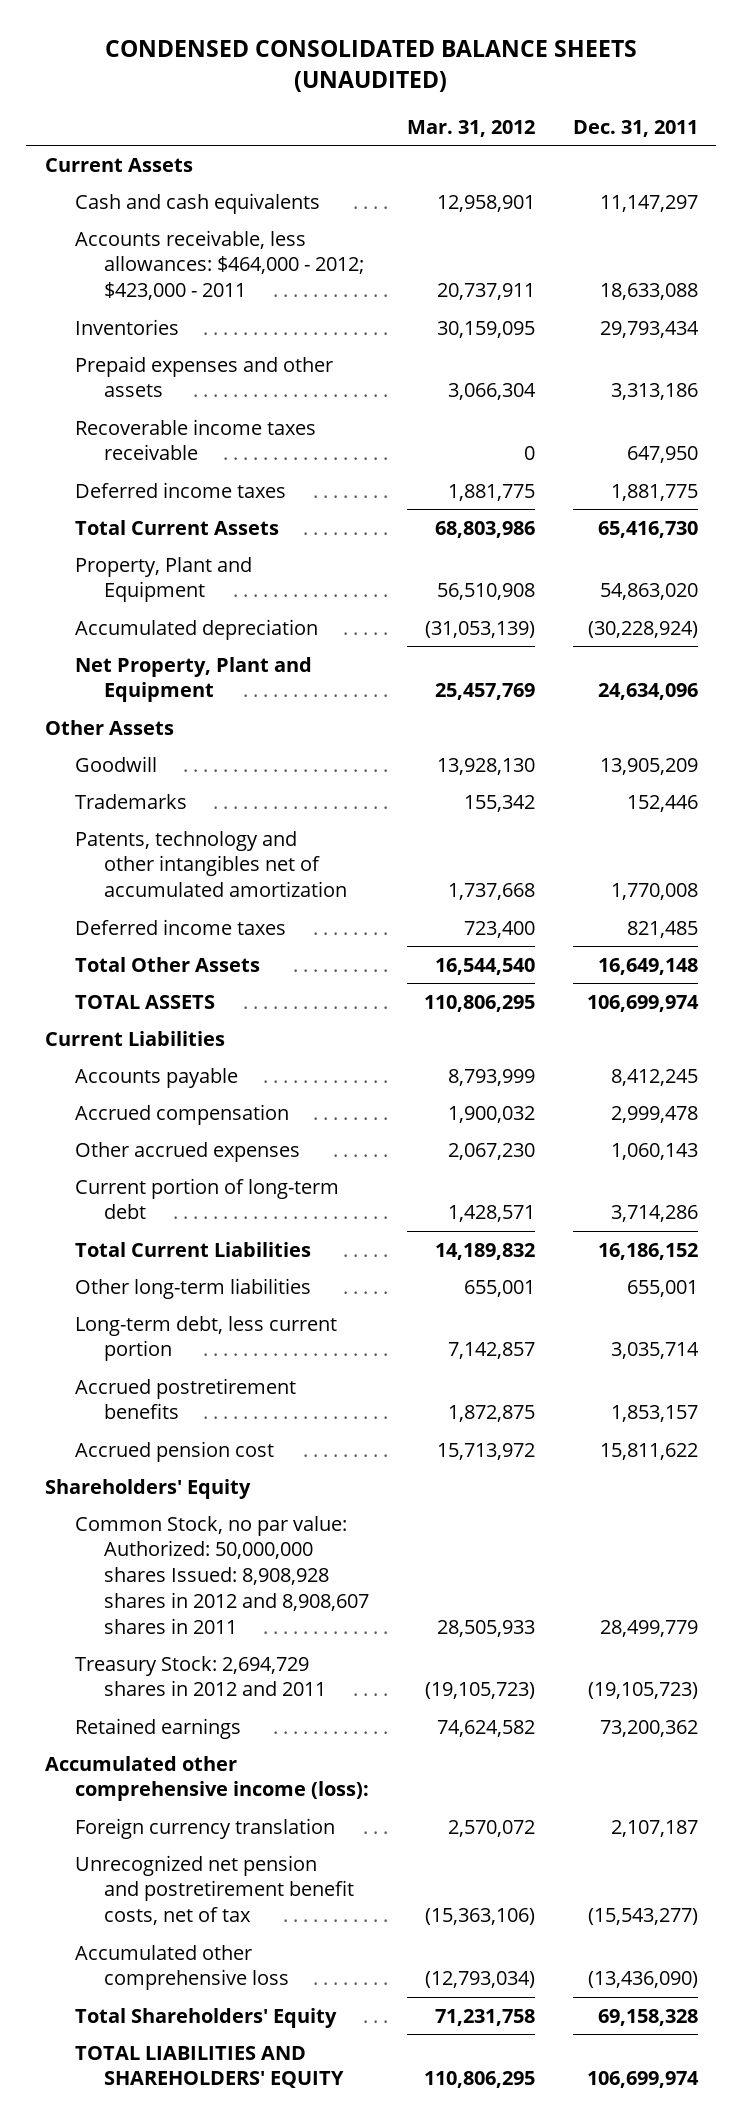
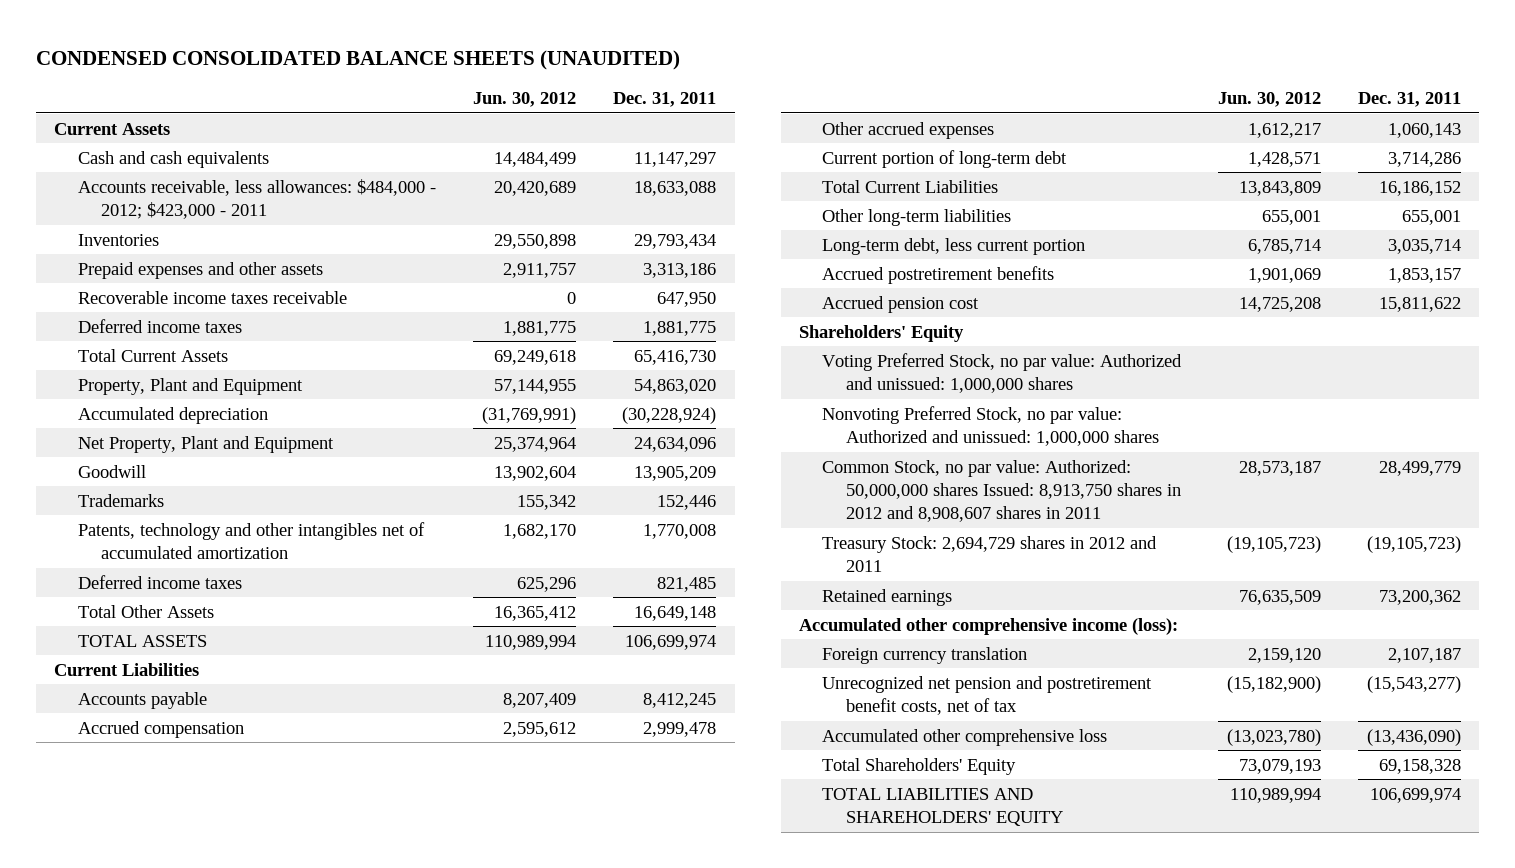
- | Mar. 31, 2012 | Dec. 31, 2011
+ | Jun. 30, 2012 | Dec. 31, 2011
- Accounts receivable, less allowances: $464,000 - 2012; $423,000 - 2011 | 20,737,911 | 18,633,088
+ Accounts receivable, less allowances: $484,000 - 2012; $423,000 - 2011 | 20,420,689 | 18,633,088
- Other Assets
- Common Stock, no par value: Authorized: 50,000,000 shares Issued: 8,908,928 shares in 2012 and 8,908,607 shares in 2011 | 28,505,933 | 28,499,779
+ Voting Preferred Stock, no par value: Authorized and unissued: 1,000,000 shares
+ Nonvoting Preferred Stock, no par value: Authorized and unissued: 1,000,000 shares
+ Common Stock, no par value: Authorized: 50,000,000 shares Issued: 8,913,750 shares in 2012 and 8,908,607 shares in 2011 | 28,573,187 | 28,499,779

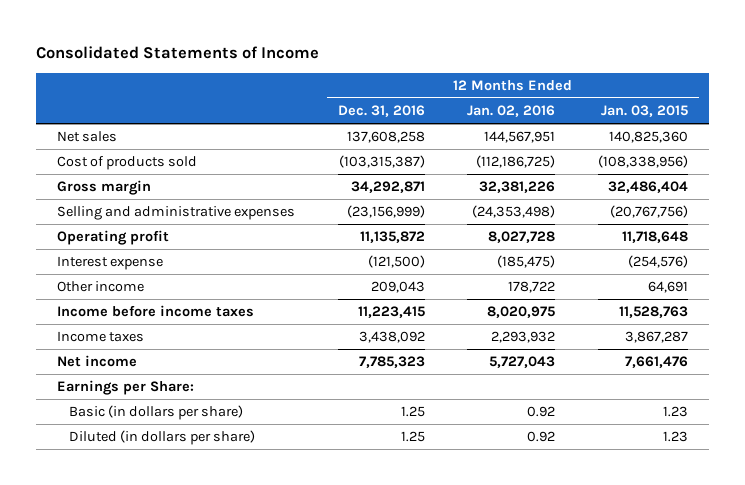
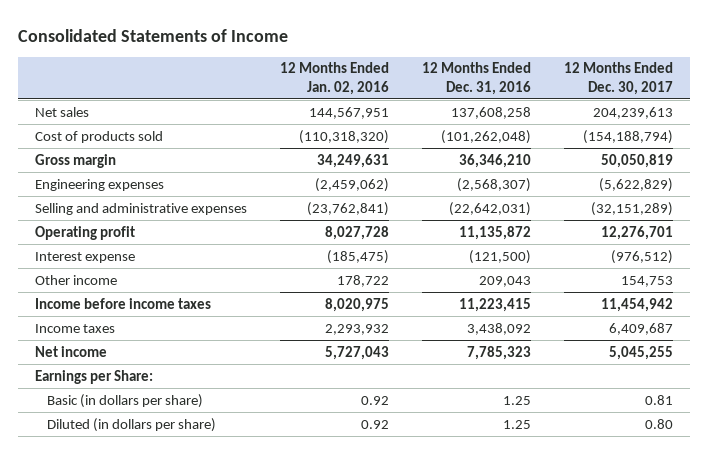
- | 12 Months Ended Dec. 31, 2016 | 12 Months Ended Jan. 02, 2016 | 12 Months Ended Jan. 03, 2015
+ | 12 Months Ended Jan. 02, 2016 | 12 Months Ended Dec. 31, 2016 | 12 Months Ended Dec. 30, 2017
- Cost of products sold | (103,315,387) | (112,186,725) | (108,338,956)
- Gross margin | 34,292,871 | 32,381,226 | 32,486,404
- Selling and administrative expenses | (23,156,999) | (24,353,498) | (20,767,756)
+ Cost of products sold | (110,318,320) | (101,262,048) | (154,188,794)
+ Gross margin | 34,249,631 | 36,346,210 | 50,050,819
+ Engineering expenses | (2,459,062) | (2,568,307) | (5,622,829)
+ Selling and administrative expenses | (23,762,841) | (22,642,031) | (32,151,289)

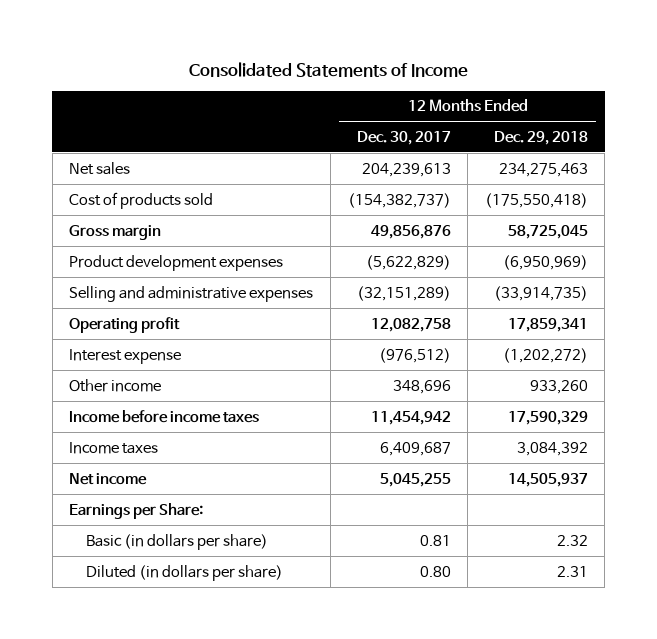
- | 12 Months Ended Jan. 02, 2016 | 12 Months Ended Dec. 31, 2016 | 12 Months Ended Dec. 30, 2017
+ | 12 Months Ended Dec. 30, 2017 | 12 Months Ended Dec. 29, 2018
- Cost of products sold | (110,318,320) | (101,262,048) | (154,188,794)
- Gross margin | 34,249,631 | 36,346,210 | 50,050,819
- Engineering expenses | (2,459,062) | (2,568,307) | (5,622,829)
+ Cost of products sold | (154,382,737) | (175,550,418)
+ Gross margin | 49,856,876 | 58,725,045
+ Product development expenses | (5,622,829) | (6,950,969)
- Operating profit | 8,027,728 | 11,135,872 | 12,276,701
+ Operating profit | 12,082,758 | 17,859,341
- Other income | 178,722 | 209,043 | 154,753
+ Other income | 348,696 | 933,260

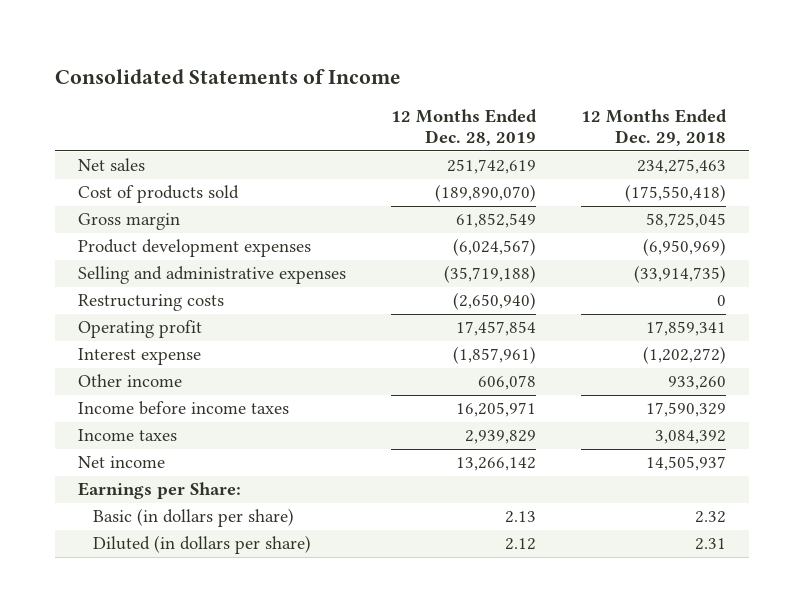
- | 12 Months Ended Dec. 30, 2017 | 12 Months Ended Dec. 29, 2018
+ | 12 Months Ended Dec. 28, 2019 | 12 Months Ended Dec. 29, 2018
+ Restructuring costs | (2,650,940) | 0

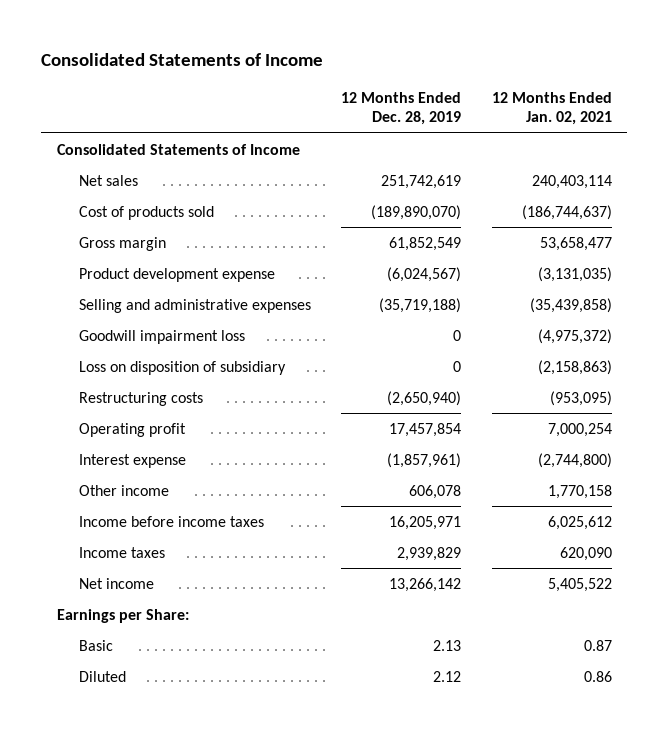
- | 12 Months Ended Dec. 28, 2019 | 12 Months Ended Dec. 29, 2018
+ | 12 Months Ended Dec. 28, 2019 | 12 Months Ended Jan. 02, 2021
+ Consolidated Statements of Income
- Product development expenses | (6,024,567) | (6,950,969)
+ Product development expense | (6,024,567) | (3,131,035)
+ Goodwill impairment loss | 0 | (4,975,372)
+ Loss on disposition of subsidiary | 0 | (2,158,863)
- Basic (in dollars per share) | 2.13 | 2.32
- Diluted (in dollars per share) | 2.12 | 2.31
+ Basic | 2.13 | 0.87
+ Diluted | 2.12 | 0.86

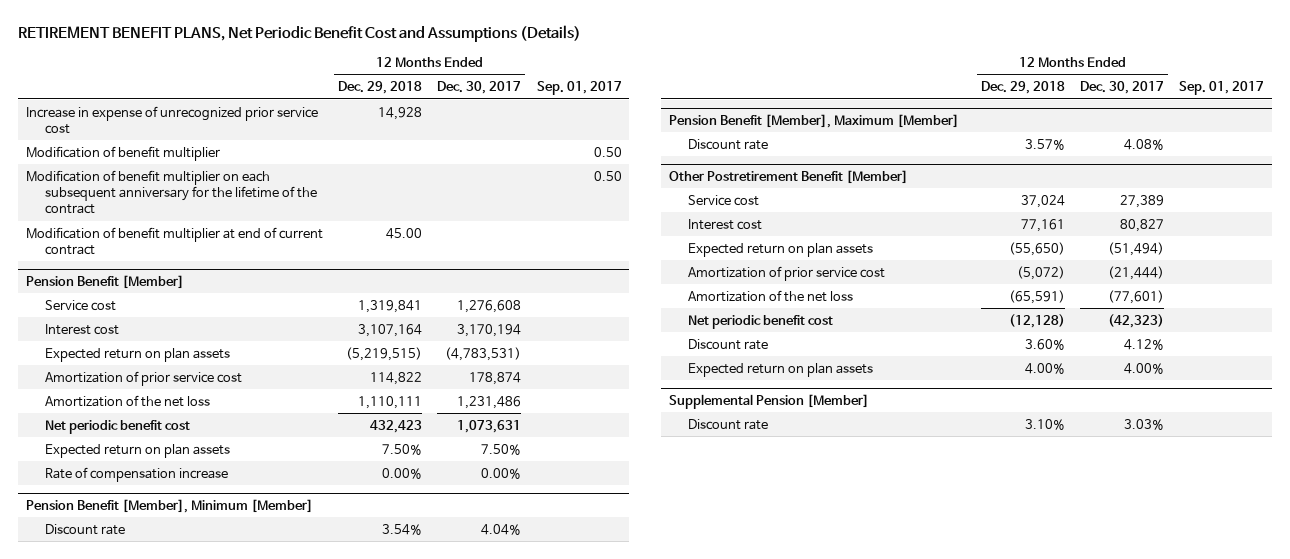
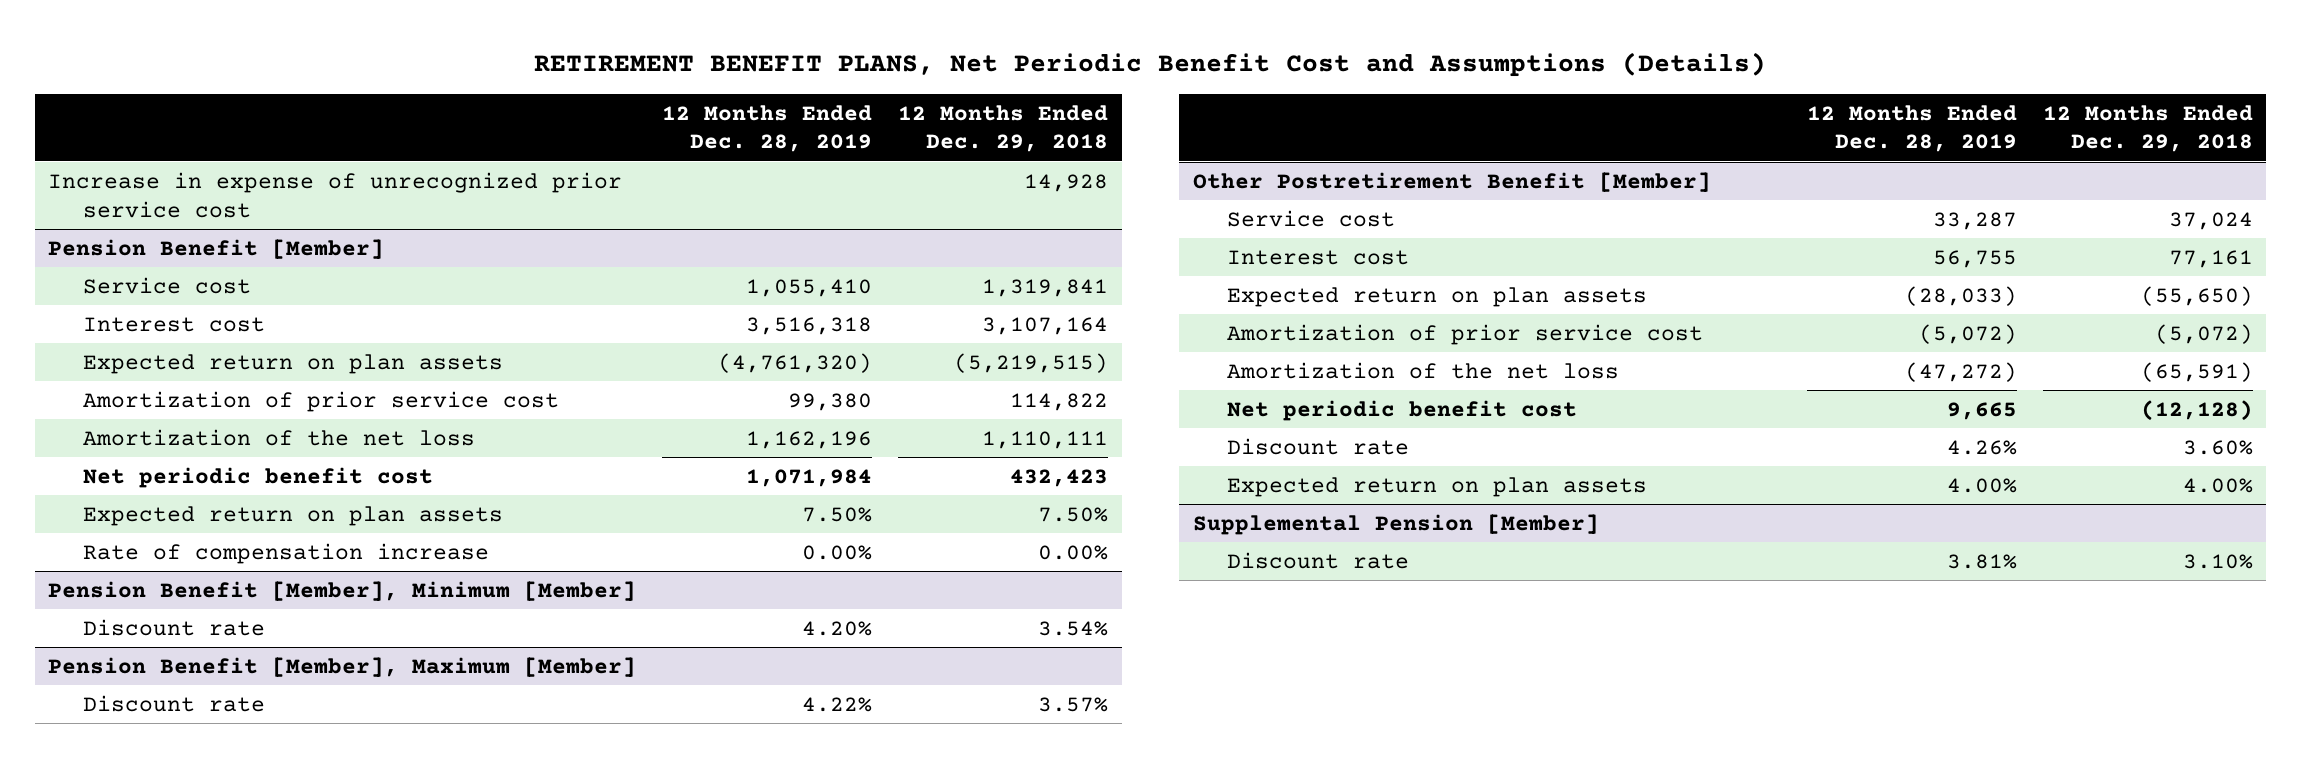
- | 12 Months Ended Dec. 29, 2018 | 12 Months Ended Dec. 30, 2017 | Sep. 01, 2017
+ | 12 Months Ended Dec. 28, 2019 | 12 Months Ended Dec. 29, 2018
- Modification of benefit multiplier | | | 0.50
- Modification of benefit multiplier on each subsequent anniversary for the lifetime of the contract | | | 0.50
- Modification of benefit multiplier at end of current contract | 45.00 | |

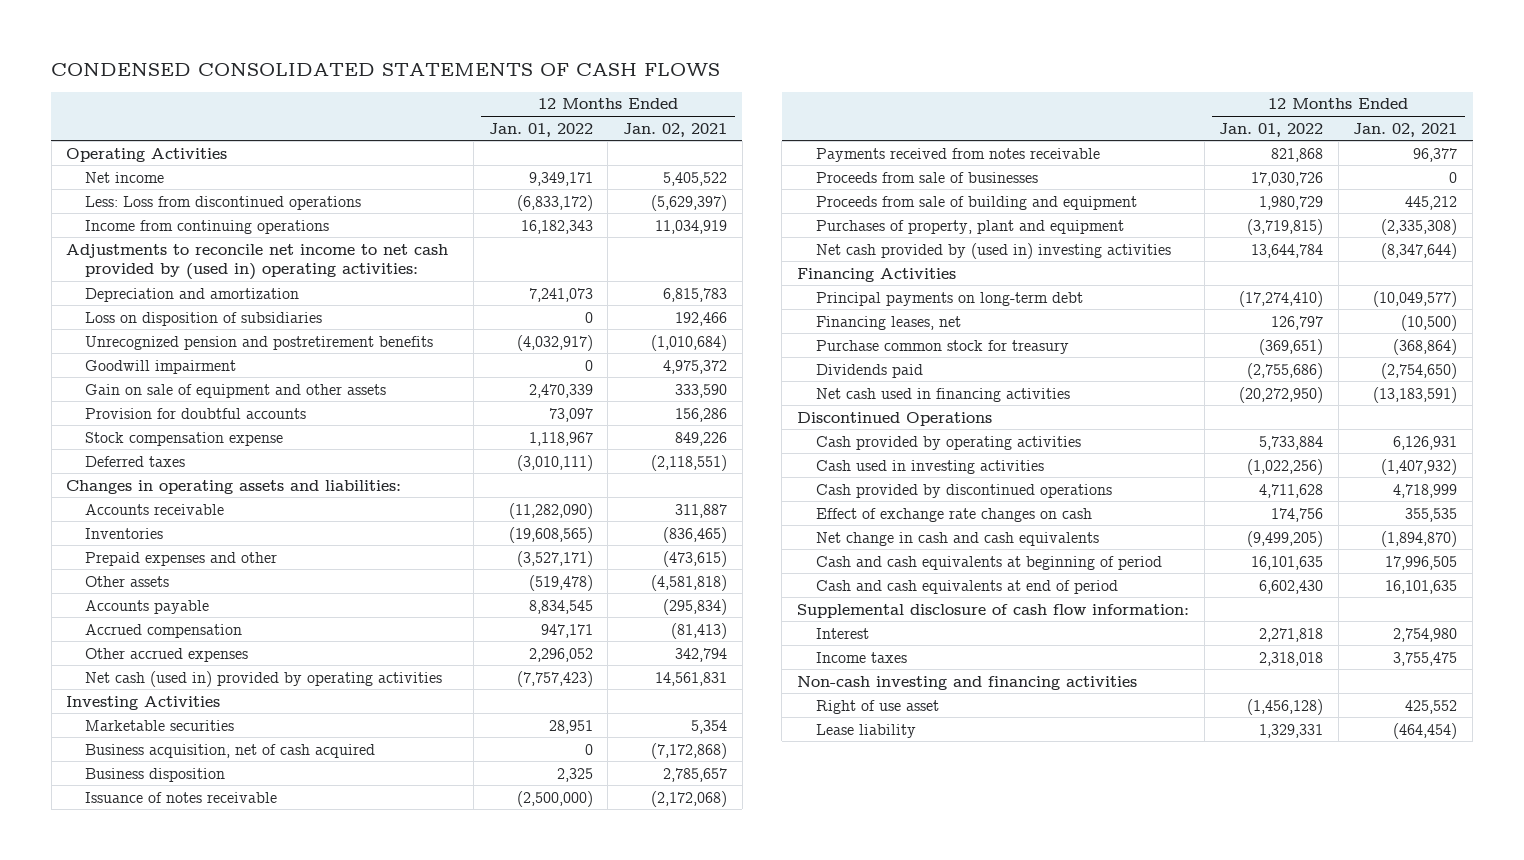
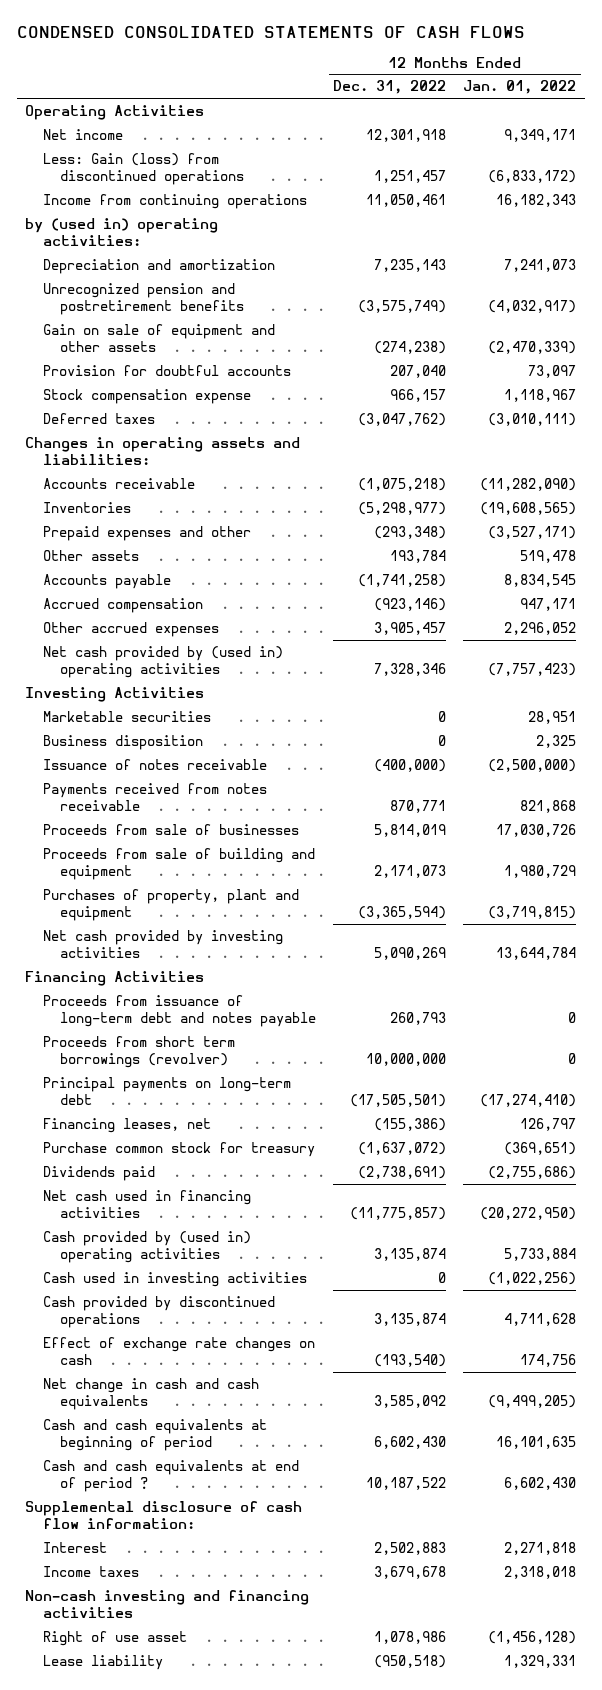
- | 12 Months Ended Jan. 01, 2022 | 12 Months Ended Jan. 02, 2021
+ | 12 Months Ended Dec. 31, 2022 | 12 Months Ended Jan. 01, 2022
- Less: Loss from discontinued operations | (6,833,172) | (5,629,397)
+ Less: Gain (loss) from discontinued operations | 1,251,457 | (6,833,172)
- Adjustments to reconcile net income to net cash provided by (used in) operating activities:
+ by (used in) operating activities:
- Loss on disposition of subsidiaries | 0 | 192,466
- Goodwill impairment | 0 | 4,975,372
- Gain on sale of equipment and other assets | 2,470,339 | 333,590
+ Gain on sale of equipment and other assets | (274,238) | (2,470,339)
- Other assets | (519,478) | (4,581,818)
+ Other assets | 193,784 | 519,478
- Net cash (used in) provided by operating activities | (7,757,423) | 14,561,831
+ Net cash provided by (used in) operating activities | 7,328,346 | (7,757,423)
- Business acquisition, net of cash acquired | 0 | (7,172,868)
- Net cash provided by (used in) investing activities | 13,644,784 | (8,347,644)
+ Net cash provided by investing activities | 5,090,269 | 13,644,784
+ Proceeds from issuance of long-term debt and notes payable | 260,793 | 0
+ Proceeds from short term borrowings (revolver) | 10,000,000 | 0
- Discontinued Operations
- Cash provided by operating activities | 5,733,884 | 6,126,931
+ Cash provided by (used in) operating activities | 3,135,874 | 5,733,884
- Cash and cash equivalents at end of period | 6,602,430 | 16,101,635
+ Cash and cash equivalents at end of period ? | 10,187,522 | 6,602,430

